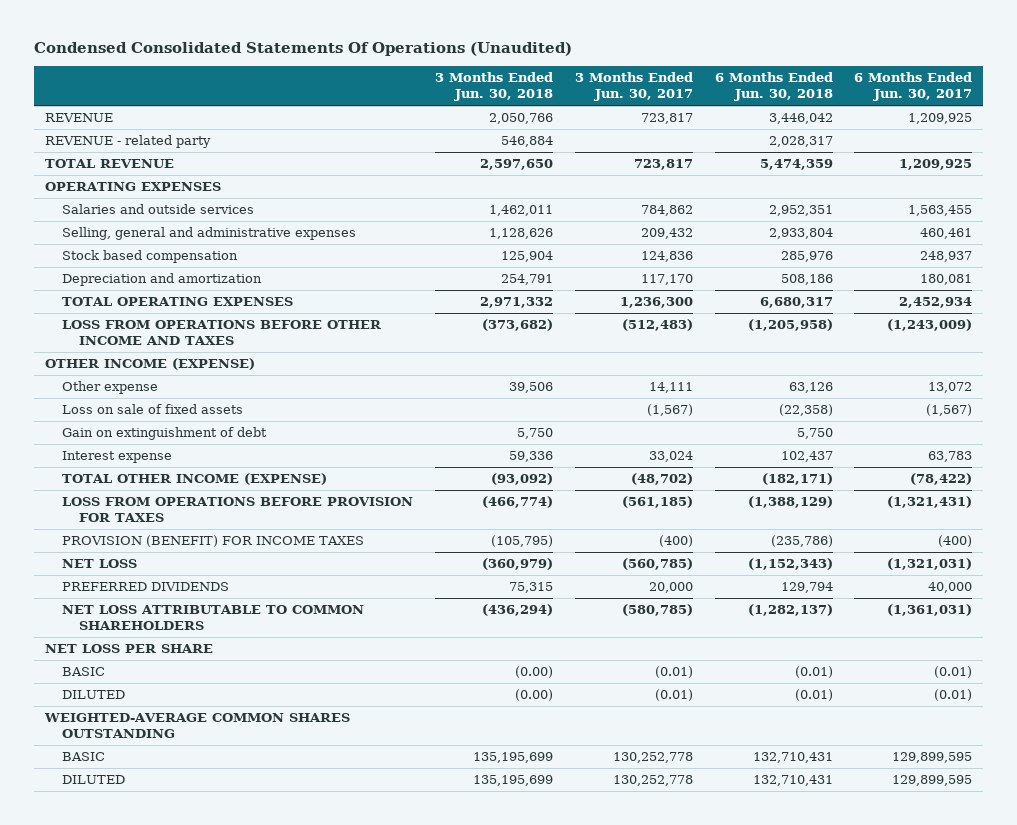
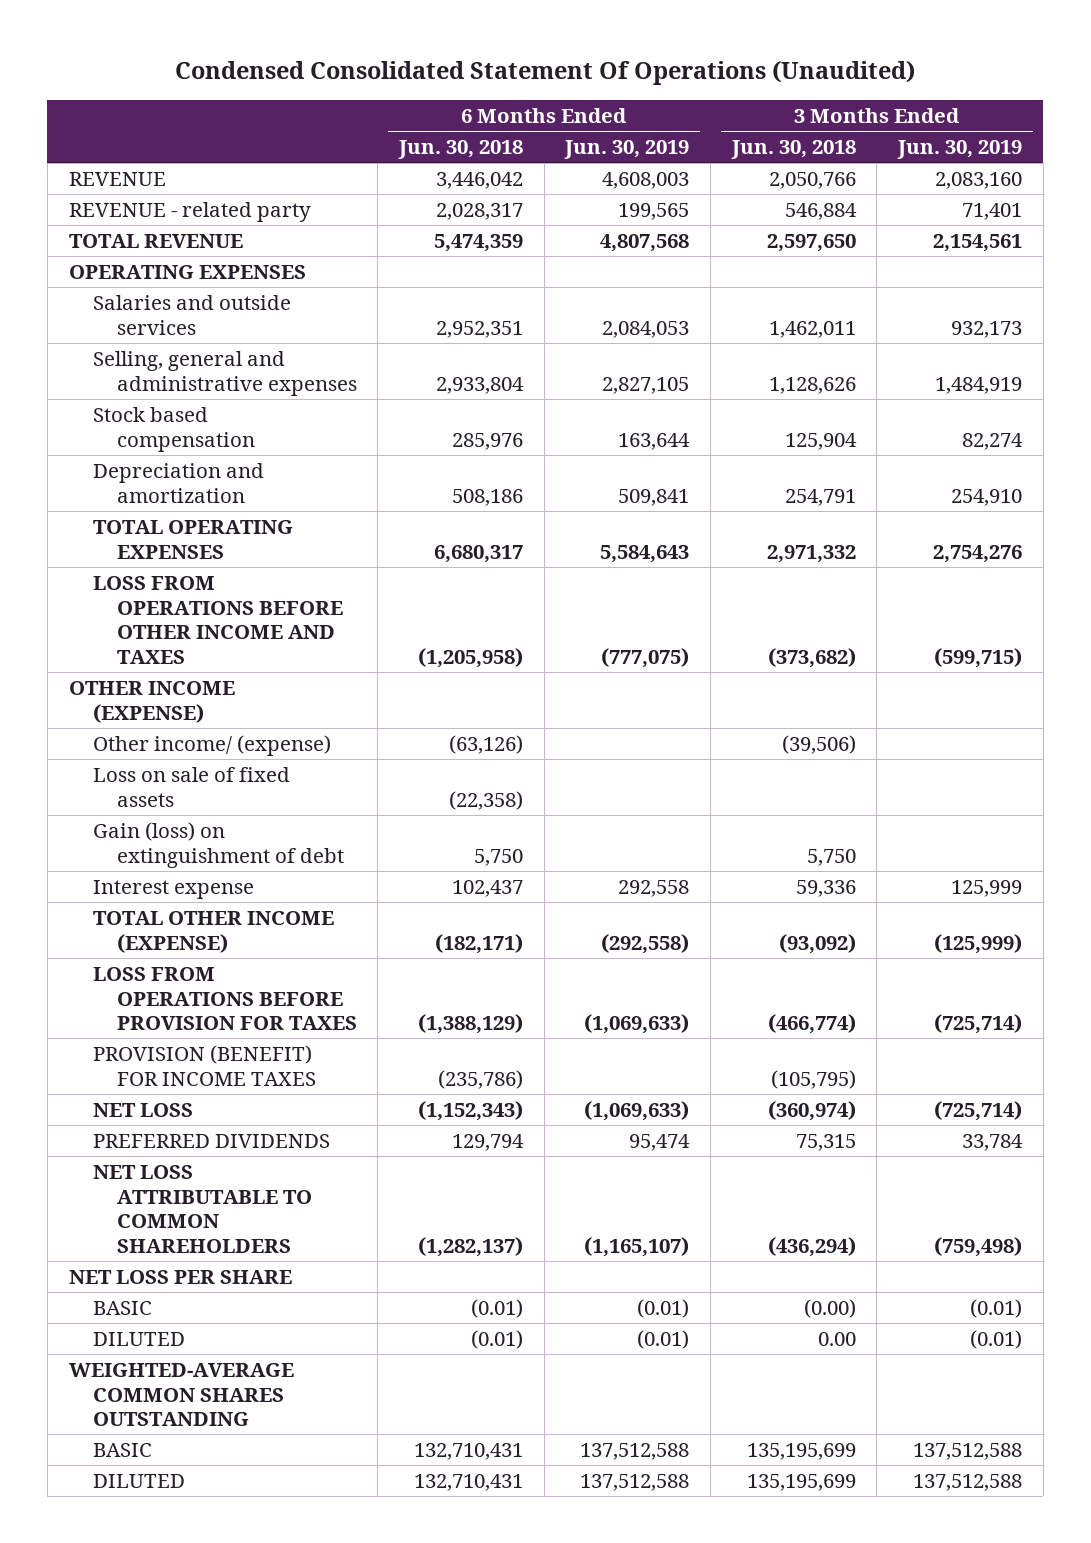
- Condensed Consolidated Statements Of Operations (Unaudited)
+ Condensed Consolidated Statement Of Operations (Unaudited)
- | 3 Months Ended Jun. 30, 2018 | 3 Months Ended Jun. 30, 2017 | 6 Months Ended Jun. 30, 2018 | 6 Months Ended Jun. 30, 2017
+ | 6 Months Ended Jun. 30, 2018 | 6 Months Ended Jun. 30, 2019 | 3 Months Ended Jun. 30, 2018 | 3 Months Ended Jun. 30, 2019
- Other expense | 39,506 | 14,111 | 63,126 | 13,072
+ Other income/ (expense) | (63,126) | | (39,506) |
- Gain on extinguishment of debt | 5,750 | | 5,750 |
+ Gain (loss) on extinguishment of debt | 5,750 | | 5,750 |
- NET LOSS | (360,979) | (560,785) | (1,152,343) | (1,321,031)
+ NET LOSS | (1,152,343) | (1,069,633) | (360,974) | (725,714)
- DILUTED | (0.00) | (0.01) | (0.01) | (0.01)
+ DILUTED | (0.01) | (0.01) | 0.00 | (0.01)

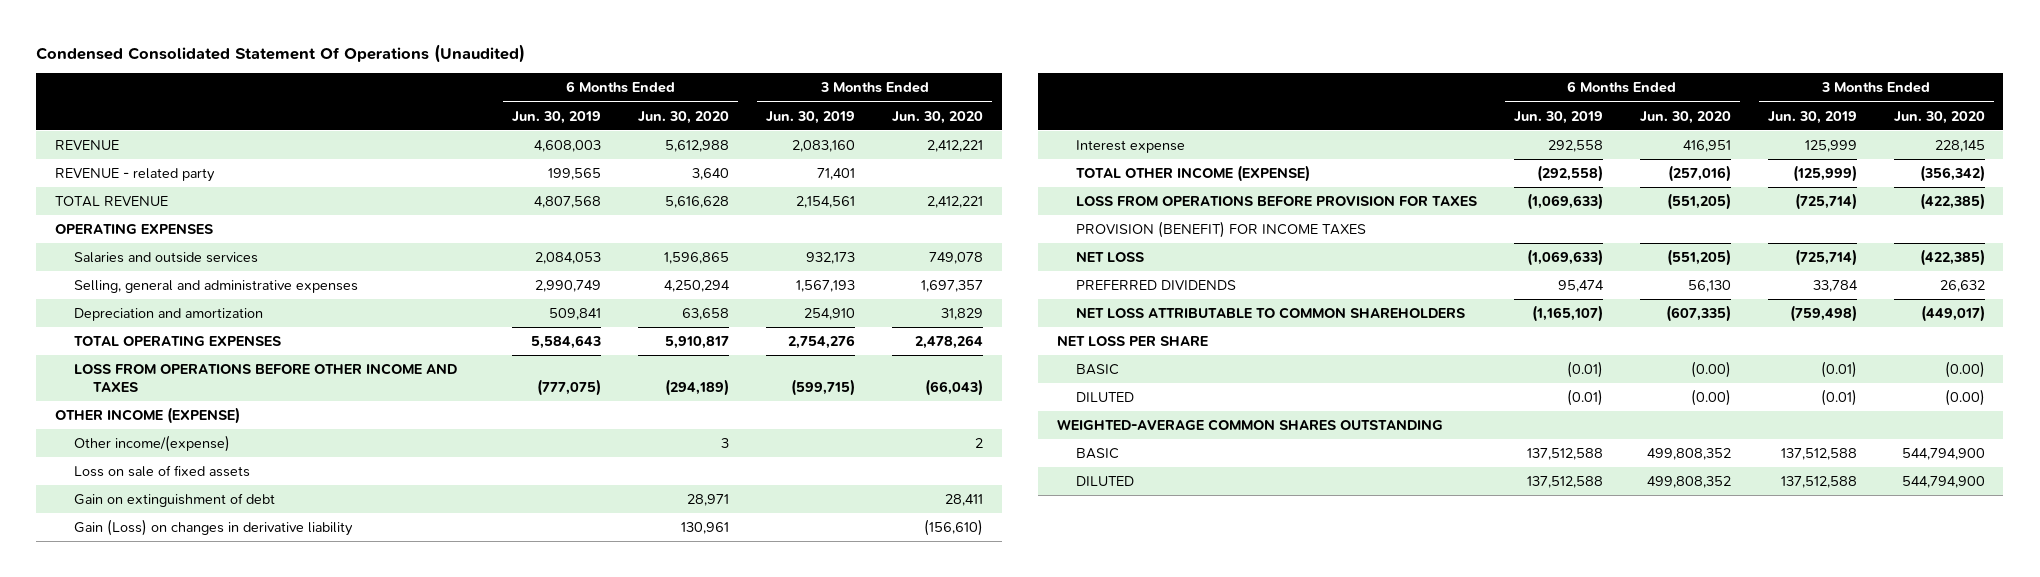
- | 6 Months Ended Jun. 30, 2018 | 6 Months Ended Jun. 30, 2019 | 3 Months Ended Jun. 30, 2018 | 3 Months Ended Jun. 30, 2019
+ | 6 Months Ended Jun. 30, 2019 | 6 Months Ended Jun. 30, 2020 | 3 Months Ended Jun. 30, 2019 | 3 Months Ended Jun. 30, 2020
- Selling, general and administrative expenses | 2,933,804 | 2,827,105 | 1,128,626 | 1,484,919
- Stock based compensation | 285,976 | 163,644 | 125,904 | 82,274
+ Selling, general and administrative expenses | 2,990,749 | 4,250,294 | 1,567,193 | 1,697,357
- Other income/ (expense) | (63,126) | | (39,506) |
+ Other income/(expense) | | 3 | | 2
- Gain (loss) on extinguishment of debt | 5,750 | | 5,750 |
+ Gain on extinguishment of debt | | 28,971 | | 28,411
+ Gain (Loss) on changes in derivative liability | | 130,961 | | (156,610)

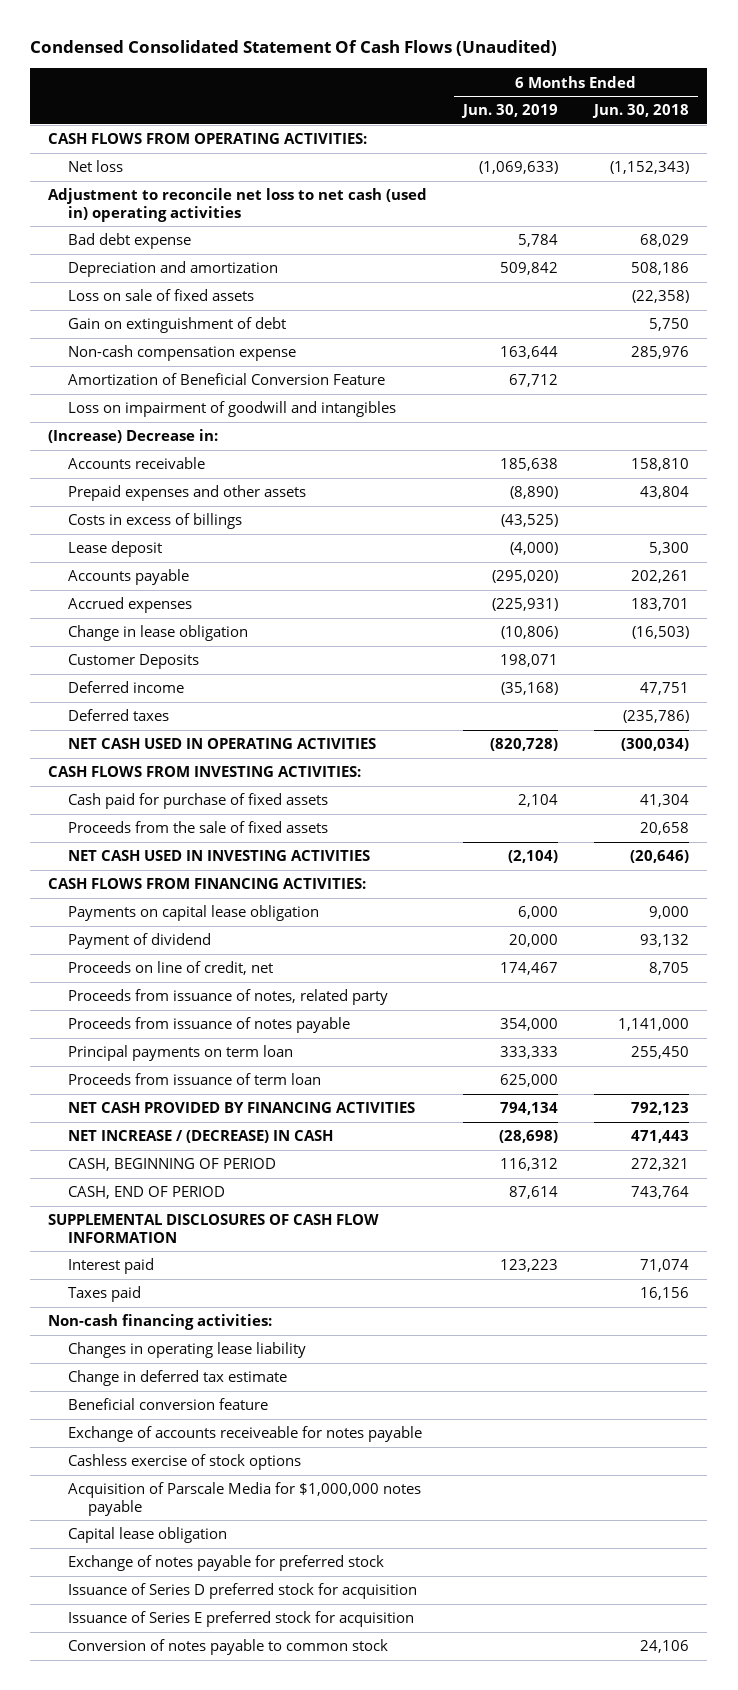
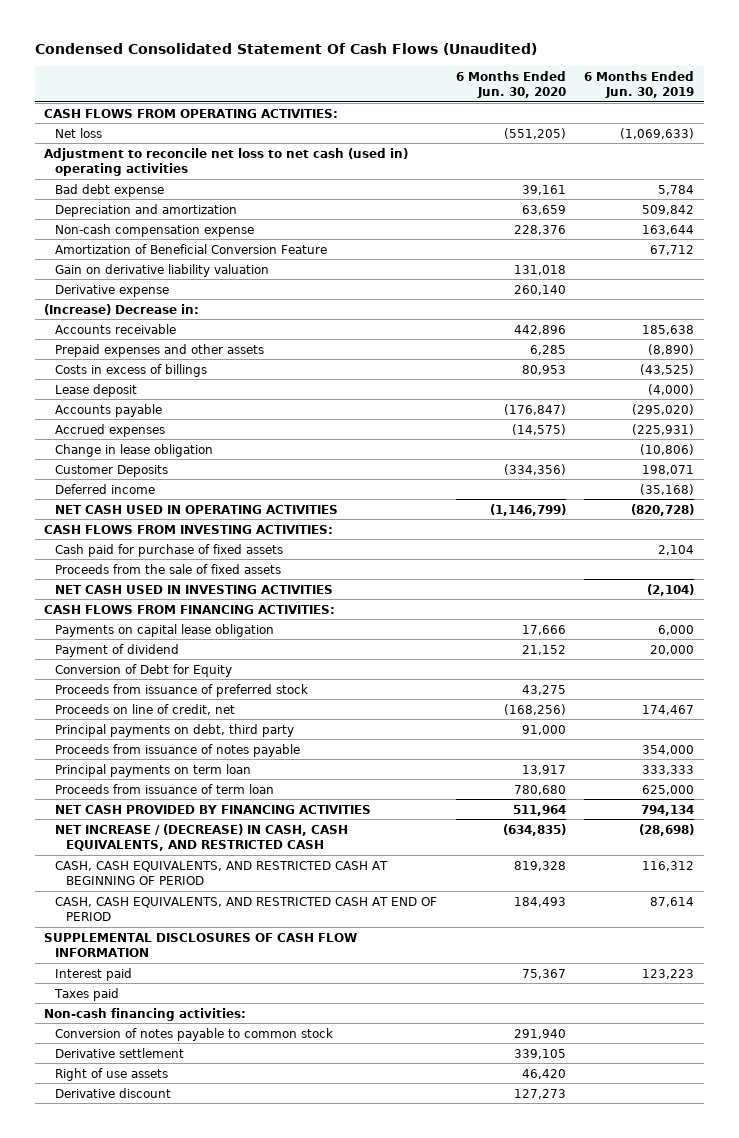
- | 6 Months Ended Jun. 30, 2019 | 6 Months Ended Jun. 30, 2018
+ | 6 Months Ended Jun. 30, 2020 | 6 Months Ended Jun. 30, 2019
- Loss on sale of fixed assets | | (22,358)
- Gain on extinguishment of debt | | 5,750
- Loss on impairment of goodwill and intangibles
+ Gain on derivative liability valuation | 131,018 |
+ Derivative expense | 260,140 |
- Deferred taxes | | (235,786)
+ Conversion of Debt for Equity
+ Proceeds from issuance of preferred stock | 43,275 |
- Proceeds from issuance of notes, related party
+ Principal payments on debt, third party | 91,000 |
- NET INCREASE / (DECREASE) IN CASH | (28,698) | 471,443
- CASH, BEGINNING OF PERIOD | 116,312 | 272,321
- CASH, END OF PERIOD | 87,614 | 743,764
+ NET INCREASE / (DECREASE) IN CASH, CASH EQUIVALENTS, AND RESTRICTED CASH | (634,835) | (28,698)
+ CASH, CASH EQUIVALENTS, AND RESTRICTED CASH AT BEGINNING OF PERIOD | 819,328 | 116,312
+ CASH, CASH EQUIVALENTS, AND RESTRICTED CASH AT END OF PERIOD | 184,493 | 87,614
- Changes in operating lease liability
- Change in deferred tax estimate
- Beneficial conversion feature
- Exchange of accounts receiveable for notes payable
- Cashless exercise of stock options
- Acquisition of Parscale Media for $1,000,000 notes payable
- Capital lease obligation
- Exchange of notes payable for preferred stock
- Issuance of Series D preferred stock for acquisition
- Issuance of Series E preferred stock for acquisition
+ Derivative settlement | 339,105 |
+ Right of use assets | 46,420 |
+ Derivative discount | 127,273 |

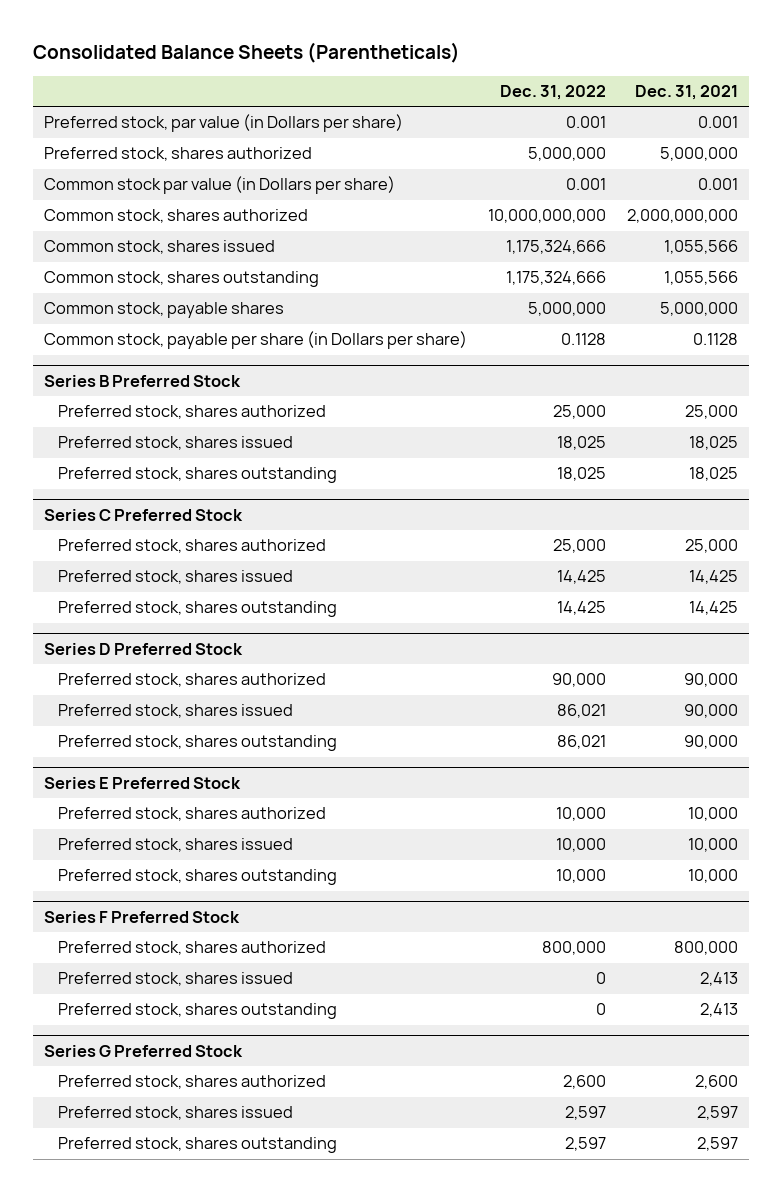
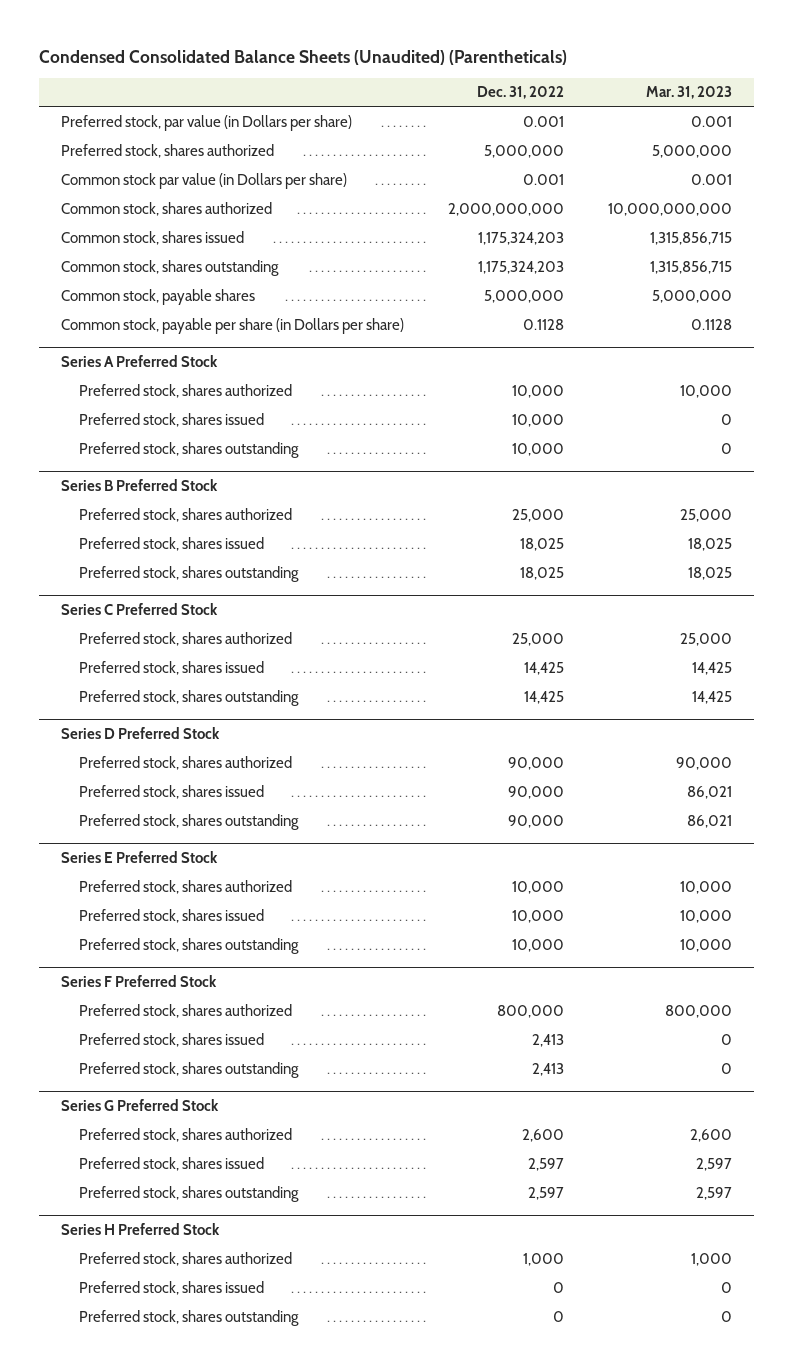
- Consolidated Balance Sheets (Parentheticals)
+ Condensed Consolidated Balance Sheets (Unaudited) (Parentheticals)
- | Dec. 31, 2022 | Dec. 31, 2021
+ | Dec. 31, 2022 | Mar. 31, 2023
- Common stock, shares authorized | 10,000,000,000 | 2,000,000,000
- Common stock, shares issued | 1,175,324,666 | 1,055,566
- Common stock, shares outstanding | 1,175,324,666 | 1,055,566
+ Common stock, shares authorized | 2,000,000,000 | 10,000,000,000
+ Common stock, shares issued | 1,175,324,203 | 1,315,856,715
+ Common stock, shares outstanding | 1,175,324,203 | 1,315,856,715
+ Series A Preferred Stock
+ Preferred stock, shares authorized | 10,000 | 10,000
+ Preferred stock, shares issued | 10,000 | 0
+ Preferred stock, shares outstanding | 10,000 | 0
@ Series D Preferred Stock
- Preferred stock, shares issued | 86,021 | 90,000
- Preferred stock, shares outstanding | 86,021 | 90,000
+ Preferred stock, shares issued | 90,000 | 86,021
+ Preferred stock, shares outstanding | 90,000 | 86,021
@ Series F Preferred Stock
- Preferred stock, shares issued | 0 | 2,413
- Preferred stock, shares outstanding | 0 | 2,413
+ Preferred stock, shares issued | 2,413 | 0
+ Preferred stock, shares outstanding | 2,413 | 0
+ Series H Preferred Stock
+ Preferred stock, shares authorized | 1,000 | 1,000
+ Preferred stock, shares issued | 0 | 0
+ Preferred stock, shares outstanding | 0 | 0

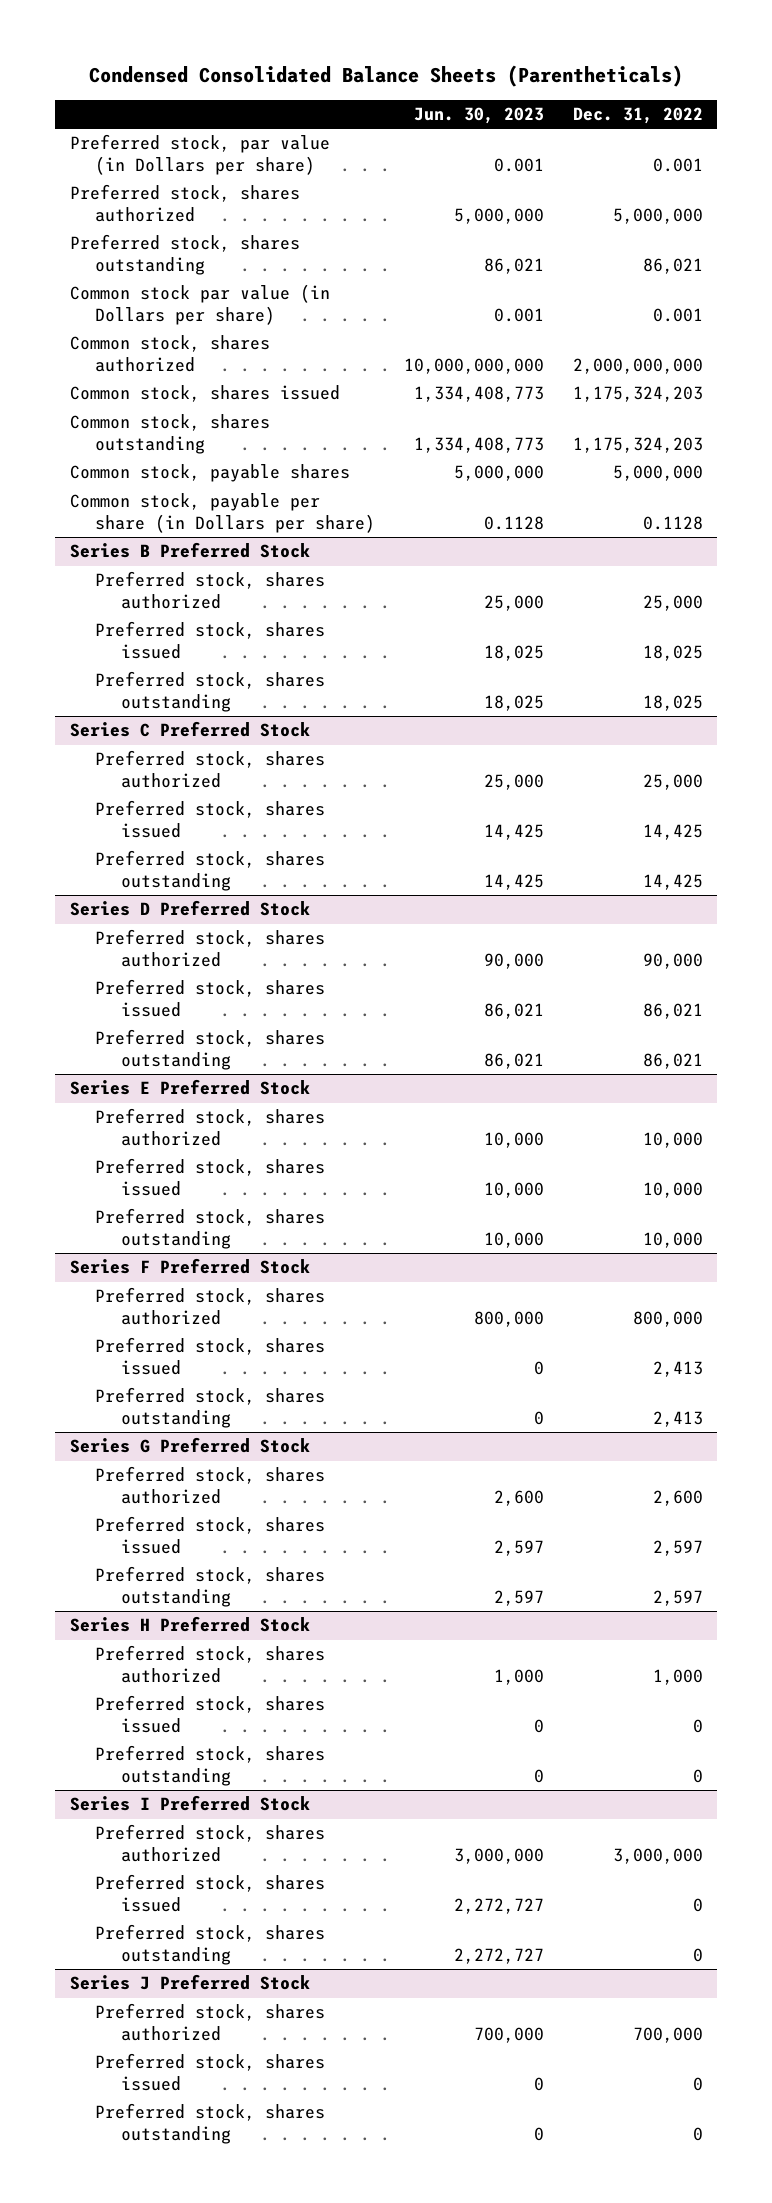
- Condensed Consolidated Balance Sheets (Unaudited) (Parentheticals)
+ Condensed Consolidated Balance Sheets (Parentheticals)
- | Dec. 31, 2022 | Mar. 31, 2023
+ | Jun. 30, 2023 | Dec. 31, 2022
+ Preferred stock, shares outstanding | 86,021 | 86,021
- Series A Preferred Stock
- Preferred stock, shares authorized | 10,000 | 10,000
- Preferred stock, shares issued | 10,000 | 0
- Preferred stock, shares outstanding | 10,000 | 0
@ Series D Preferred Stock
- Preferred stock, shares issued | 90,000 | 86,021
- Preferred stock, shares outstanding | 90,000 | 86,021
+ Preferred stock, shares issued | 86,021 | 86,021
+ Preferred stock, shares outstanding | 86,021 | 86,021
+ Series I Preferred Stock
+ Preferred stock, shares authorized | 3,000,000 | 3,000,000
+ Preferred stock, shares issued | 2,272,727 | 0
+ Preferred stock, shares outstanding | 2,272,727 | 0
+ Series J Preferred Stock
+ Preferred stock, shares authorized | 700,000 | 700,000
+ Preferred stock, shares issued | 0 | 0
+ Preferred stock, shares outstanding | 0 | 0

